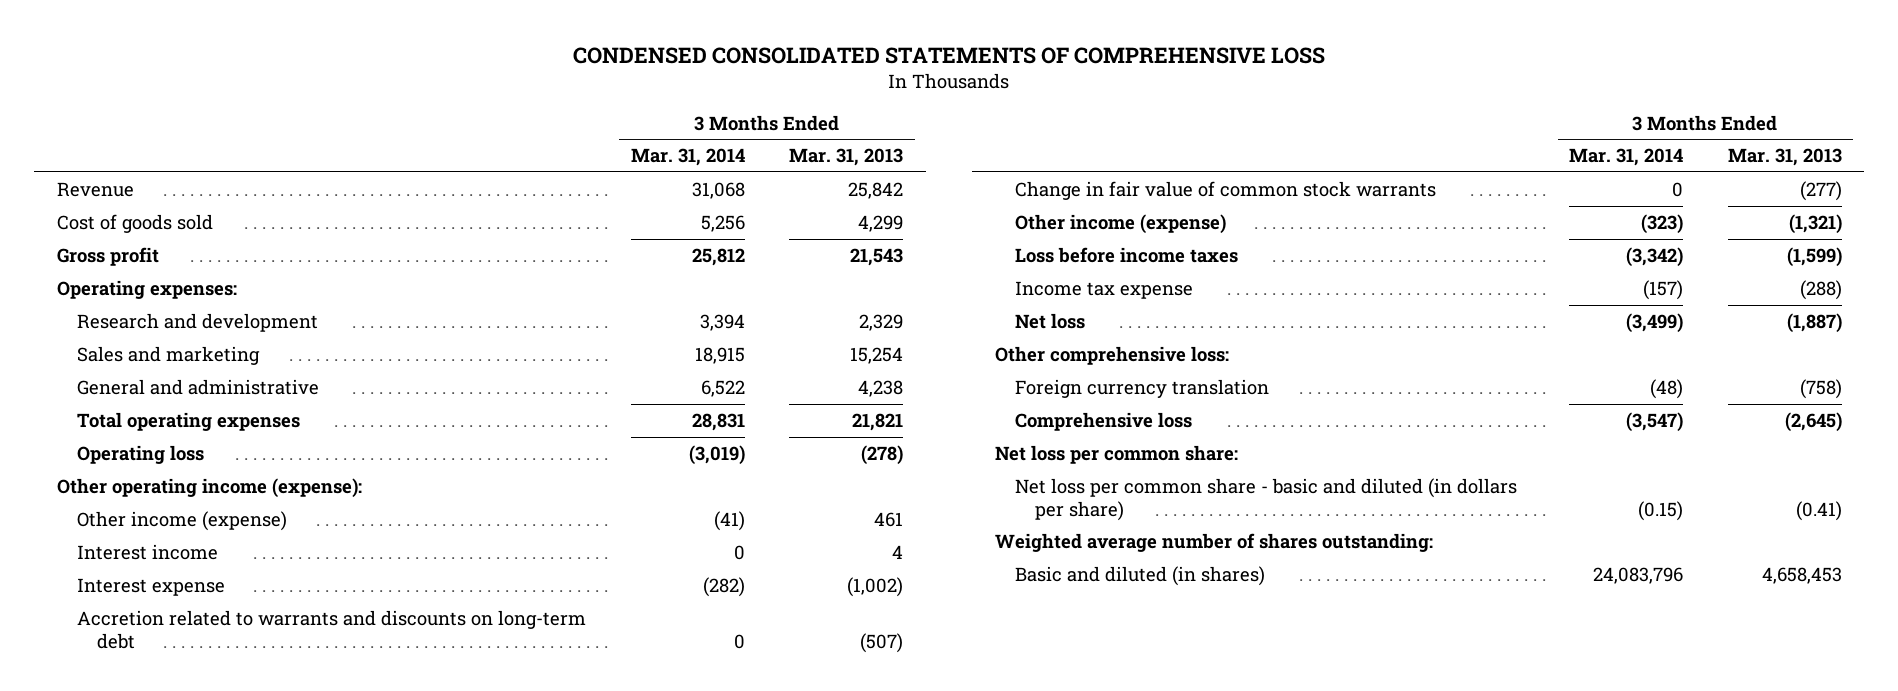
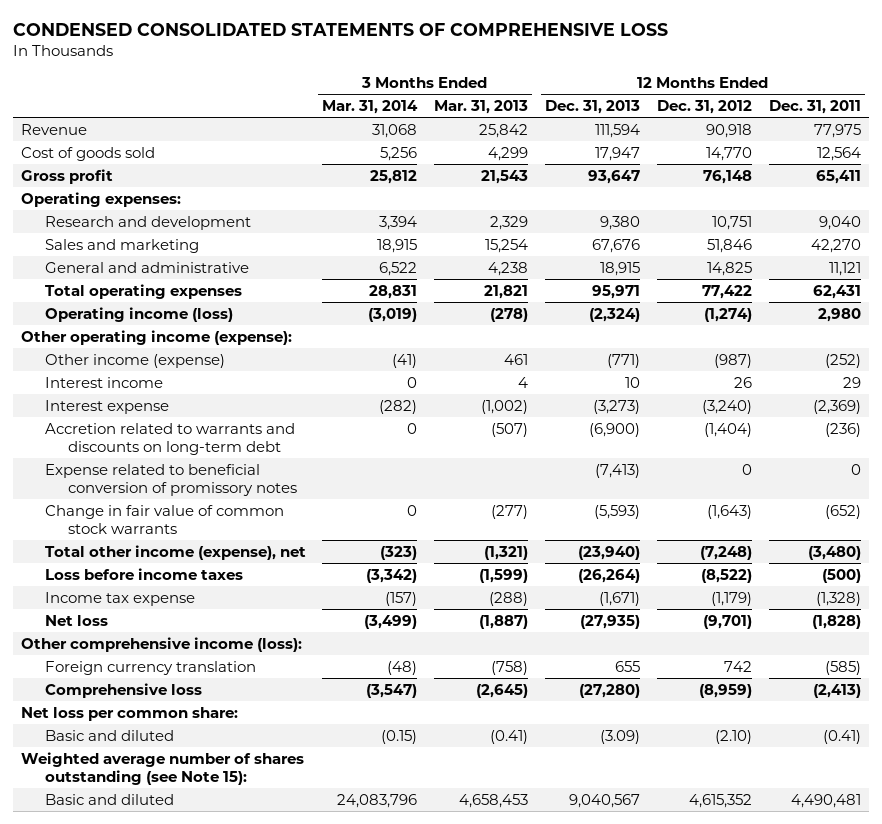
- | 3 Months Ended Mar. 31, 2014 | 3 Months Ended Mar. 31, 2013
+ | 3 Months Ended Mar. 31, 2014 | 3 Months Ended Mar. 31, 2013 | 12 Months Ended Dec. 31, 2013 | 12 Months Ended Dec. 31, 2012 | 12 Months Ended Dec. 31, 2011
- Operating loss | (3,019) | (278)
+ Operating income (loss) | (3,019) | (278) | (2,324) | (1,274) | 2,980
+ Expense related to beneficial conversion of promissory notes | | | (7,413) | 0 | 0
- Other income (expense) | (323) | (1,321)
+ Total other income (expense), net | (323) | (1,321) | (23,940) | (7,248) | (3,480)
- Other comprehensive loss:
+ Other comprehensive income (loss):
- Net loss per common share - basic and diluted (in dollars per share) | (0.15) | (0.41)
- Weighted average number of shares outstanding:
- Basic and diluted (in shares) | 24,083,796 | 4,658,453
+ Basic and diluted | (0.15) | (0.41) | (3.09) | (2.10) | (0.41)
+ Weighted average number of shares outstanding (see Note 15):
+ Basic and diluted | 24,083,796 | 4,658,453 | 9,040,567 | 4,615,352 | 4,490,481

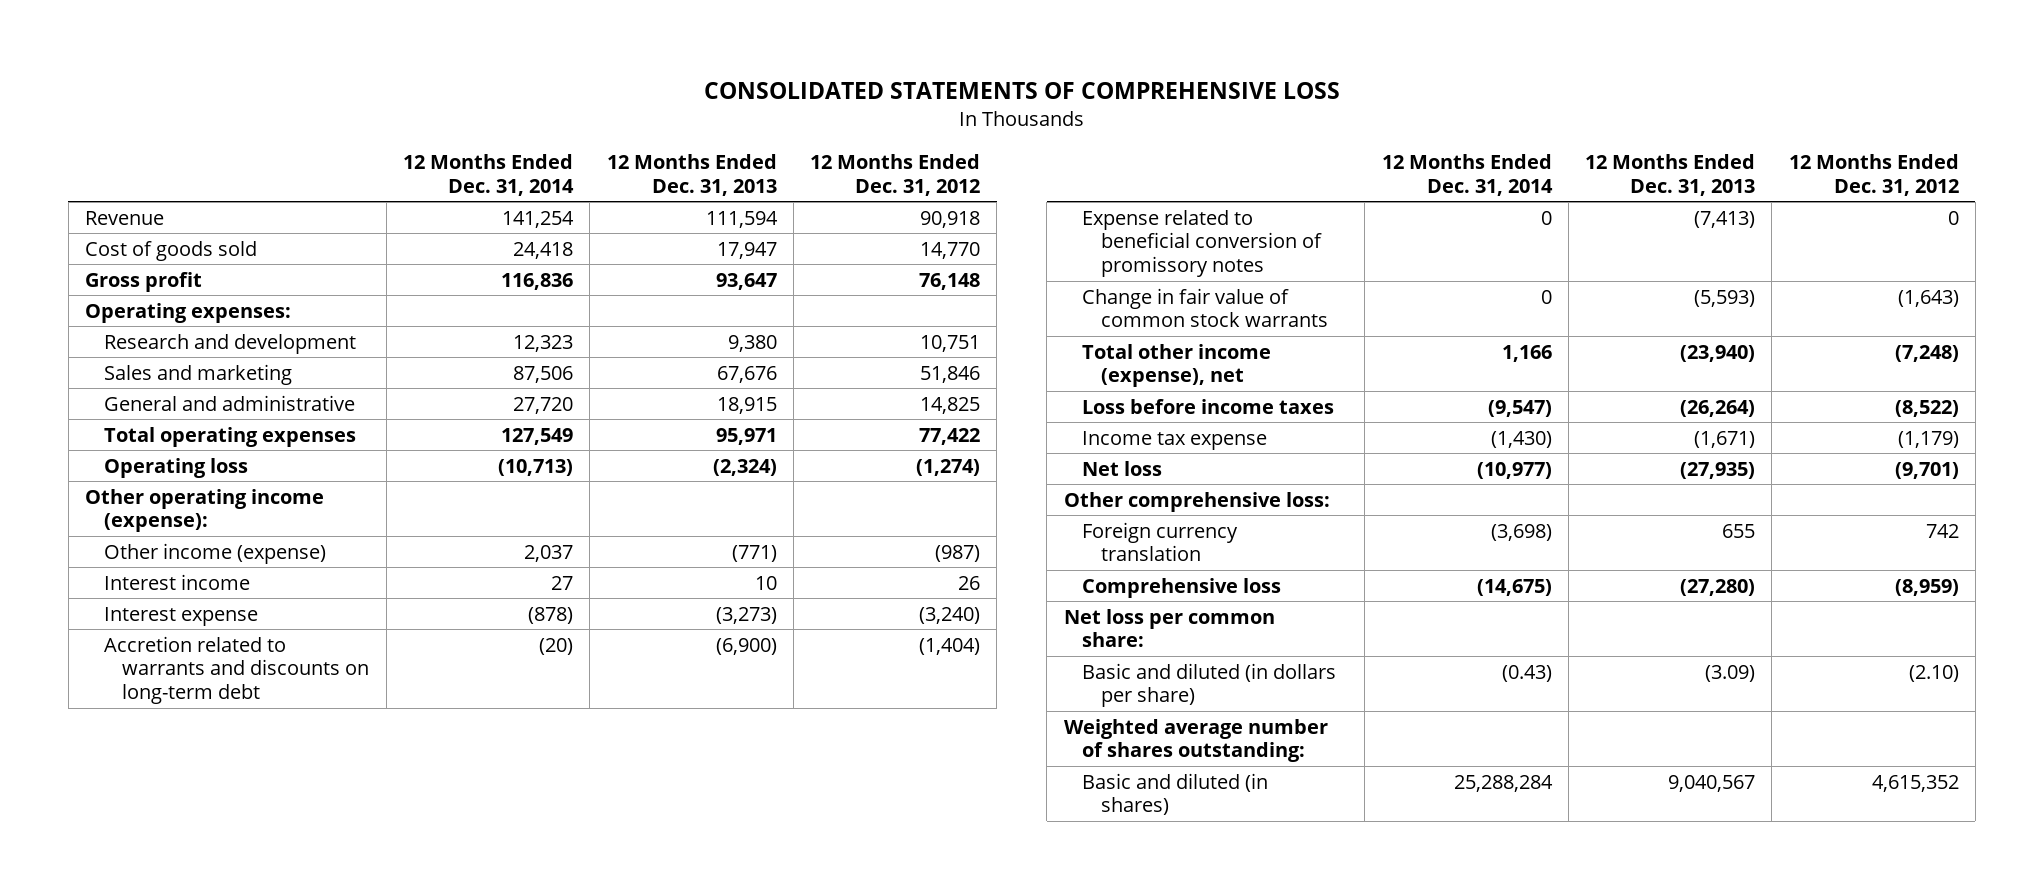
- CONDENSED CONSOLIDATED STATEMENTS OF COMPREHENSIVE LOSS
+ CONSOLIDATED STATEMENTS OF COMPREHENSIVE LOSS
- | 3 Months Ended Mar. 31, 2014 | 3 Months Ended Mar. 31, 2013 | 12 Months Ended Dec. 31, 2013 | 12 Months Ended Dec. 31, 2012 | 12 Months Ended Dec. 31, 2011
+ | 12 Months Ended Dec. 31, 2014 | 12 Months Ended Dec. 31, 2013 | 12 Months Ended Dec. 31, 2012
- Operating income (loss) | (3,019) | (278) | (2,324) | (1,274) | 2,980
+ Operating loss | (10,713) | (2,324) | (1,274)
- Other comprehensive income (loss):
+ Other comprehensive loss:
- Basic and diluted | (0.15) | (0.41) | (3.09) | (2.10) | (0.41)
- Weighted average number of shares outstanding (see Note 15):
- Basic and diluted | 24,083,796 | 4,658,453 | 9,040,567 | 4,615,352 | 4,490,481
+ Basic and diluted (in dollars per share) | (0.43) | (3.09) | (2.10)
+ Weighted average number of shares outstanding:
+ Basic and diluted (in shares) | 25,288,284 | 9,040,567 | 4,615,352

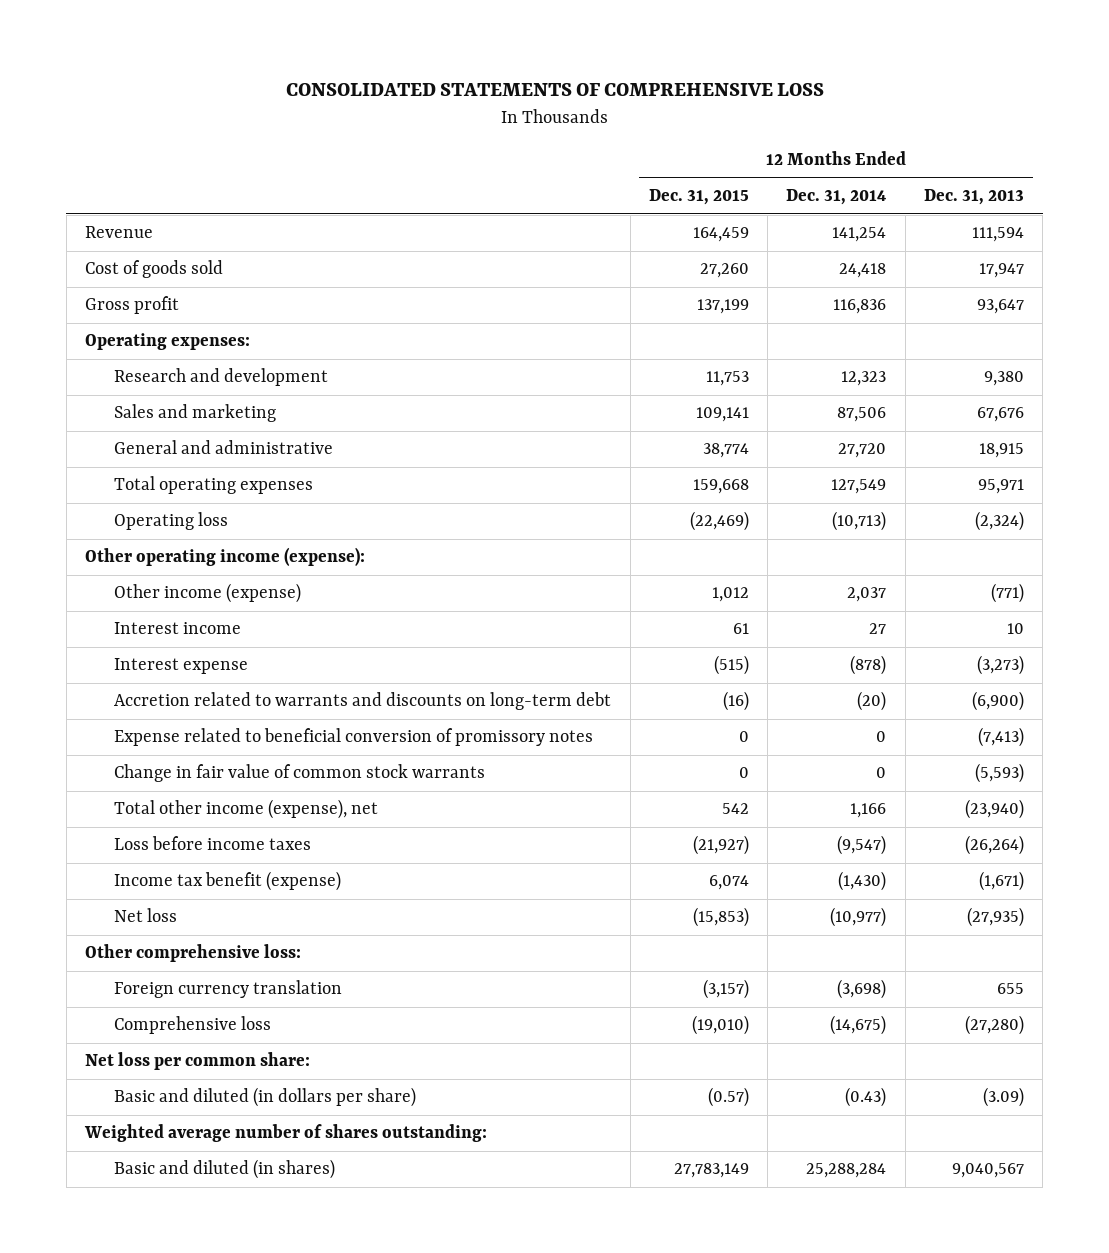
- | 12 Months Ended Dec. 31, 2014 | 12 Months Ended Dec. 31, 2013 | 12 Months Ended Dec. 31, 2012
+ | 12 Months Ended Dec. 31, 2015 | 12 Months Ended Dec. 31, 2014 | 12 Months Ended Dec. 31, 2013
- Income tax expense | (1,430) | (1,671) | (1,179)
+ Income tax benefit (expense) | 6,074 | (1,430) | (1,671)

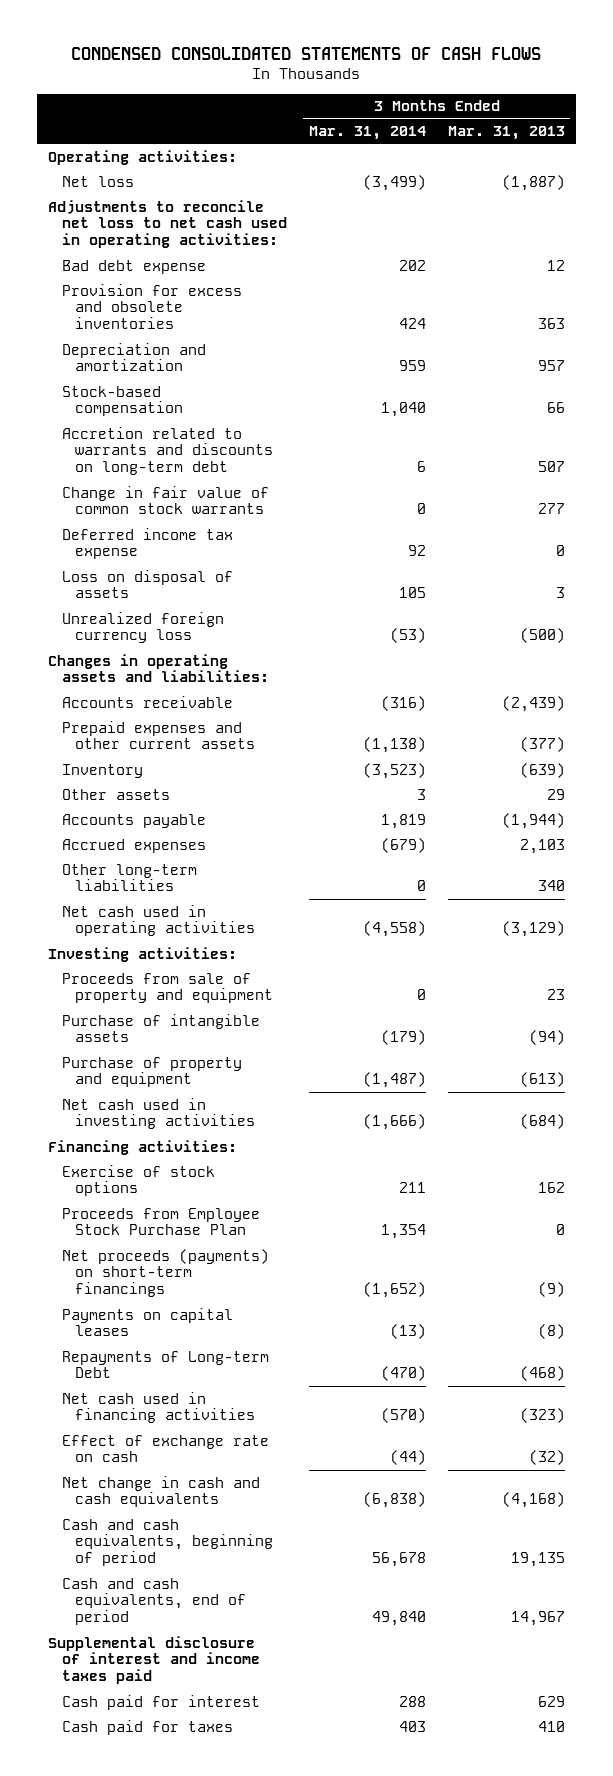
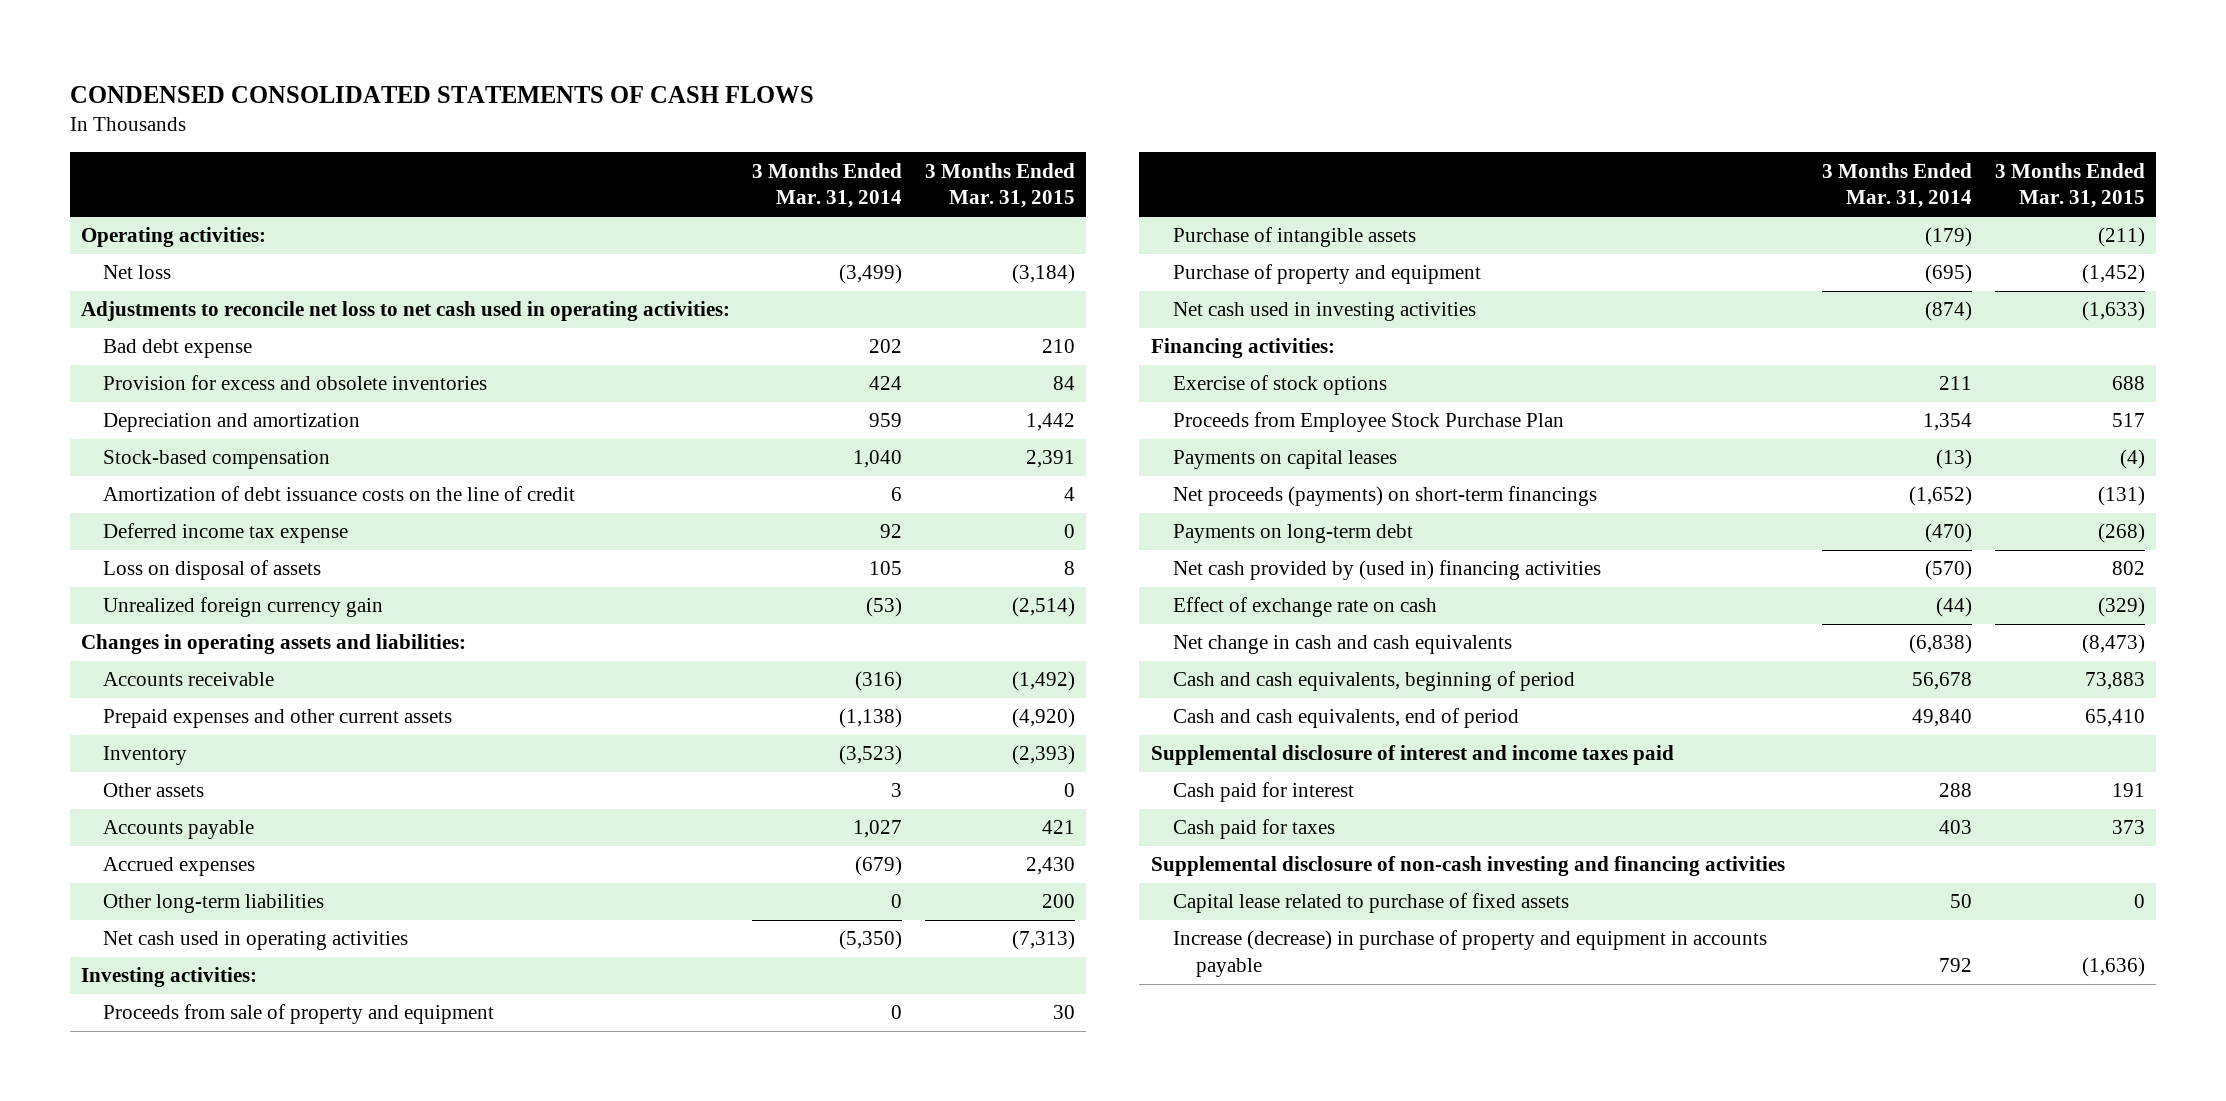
- | 3 Months Ended Mar. 31, 2014 | 3 Months Ended Mar. 31, 2013
+ | 3 Months Ended Mar. 31, 2014 | 3 Months Ended Mar. 31, 2015
- Accretion related to warrants and discounts on long-term debt | 6 | 507
- Change in fair value of common stock warrants | 0 | 277
+ Amortization of debt issuance costs on the line of credit | 6 | 4
- Unrealized foreign currency loss | (53) | (500)
+ Unrealized foreign currency gain | (53) | (2,514)
- Accounts payable | 1,819 | (1,944)
+ Accounts payable | 1,027 | 421
- Net cash used in operating activities | (4,558) | (3,129)
+ Net cash used in operating activities | (5,350) | (7,313)
- Purchase of property and equipment | (1,487) | (613)
- Net cash used in investing activities | (1,666) | (684)
+ Purchase of property and equipment | (695) | (1,452)
+ Net cash used in investing activities | (874) | (1,633)
- Repayments of Long-term Debt | (470) | (468)
- Net cash used in financing activities | (570) | (323)
moved down: Net proceeds (payments) on short-term financings | (1,652) | (131)
+ Payments on long-term debt | (470) | (268)
+ Net cash provided by (used in) financing activities | (570) | 802
+ Supplemental disclosure of non-cash investing and financing activities
+ Capital lease related to purchase of fixed assets | 50 | 0
+ Increase (decrease) in purchase of property and equipment in accounts payable | 792 | (1,636)

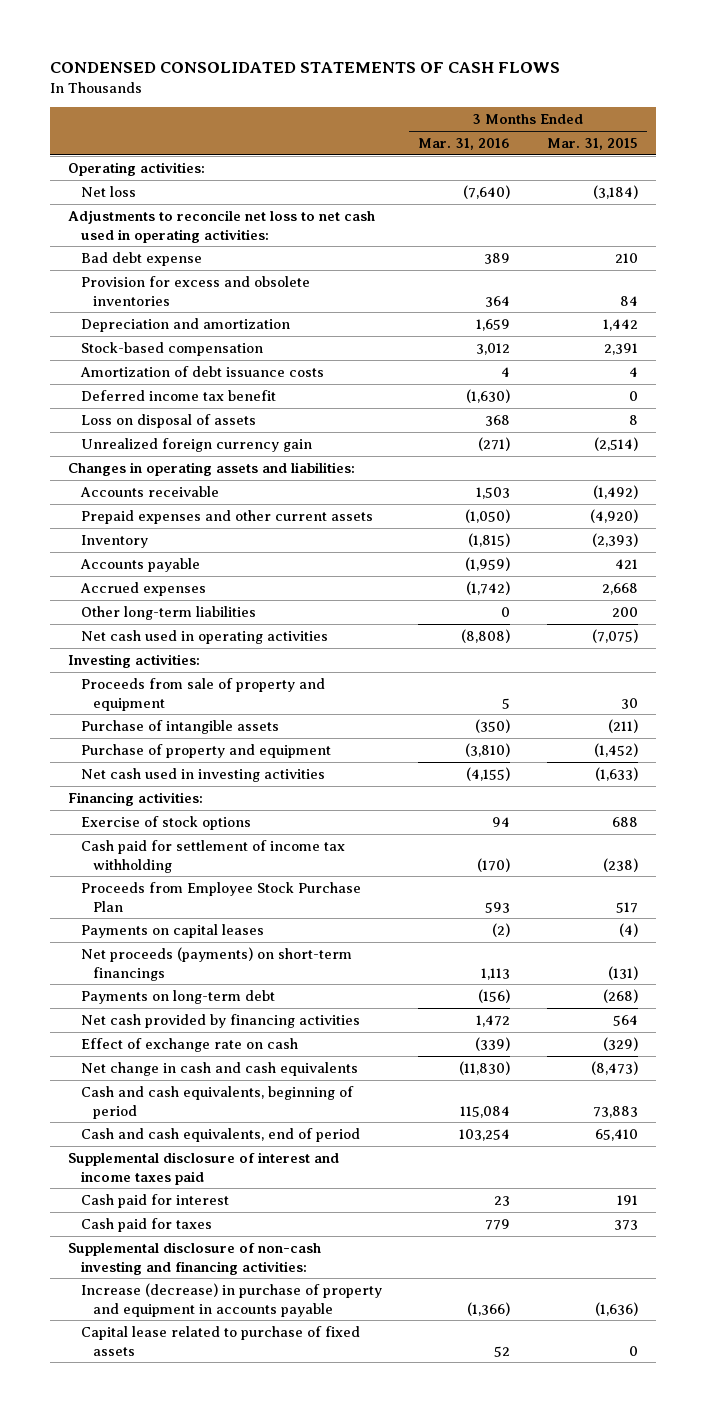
- | 3 Months Ended Mar. 31, 2014 | 3 Months Ended Mar. 31, 2015
+ | 3 Months Ended Mar. 31, 2016 | 3 Months Ended Mar. 31, 2015
- Amortization of debt issuance costs on the line of credit | 6 | 4
- Deferred income tax expense | 92 | 0
+ Amortization of debt issuance costs | 4 | 4
+ Deferred income tax benefit | (1,630) | 0
- Other assets | 3 | 0
- Accrued expenses | (679) | 2,430
+ Accrued expenses | (1,742) | 2,668
- Net cash used in operating activities | (5,350) | (7,313)
+ Net cash used in operating activities | (8,808) | (7,075)
+ Cash paid for settlement of income tax withholding | (170) | (238)
- Net cash provided by (used in) financing activities | (570) | 802
+ Net cash provided by financing activities | 1,472 | 564
- Supplemental disclosure of non-cash investing and financing activities
+ Supplemental disclosure of non-cash investing and financing activities:
moved down: Capital lease related to purchase of fixed assets | 52 | 0

